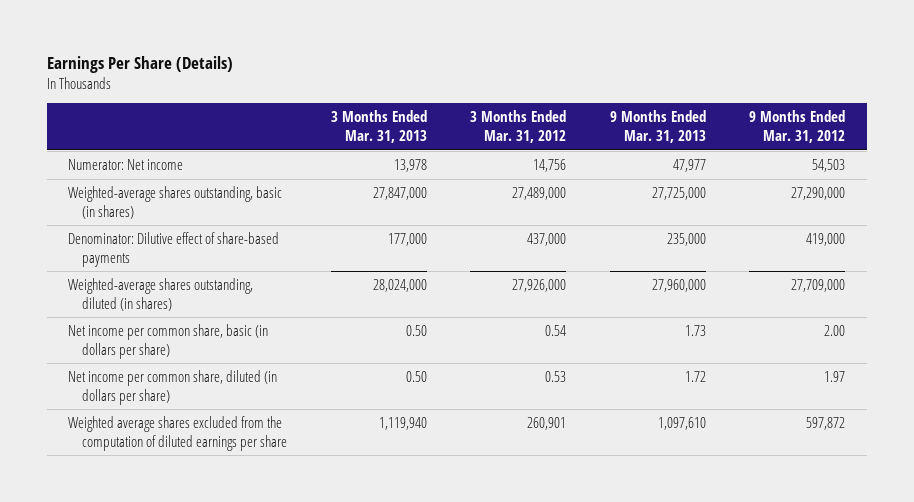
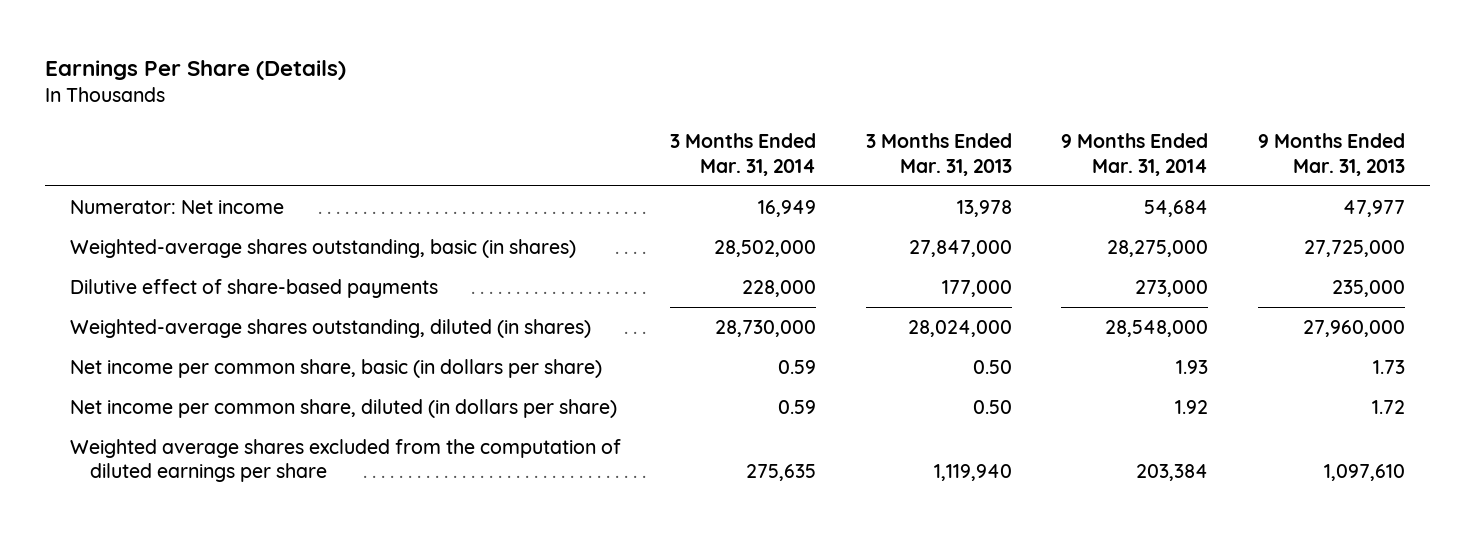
- | 3 Months Ended Mar. 31, 2013 | 3 Months Ended Mar. 31, 2012 | 9 Months Ended Mar. 31, 2013 | 9 Months Ended Mar. 31, 2012
+ | 3 Months Ended Mar. 31, 2014 | 3 Months Ended Mar. 31, 2013 | 9 Months Ended Mar. 31, 2014 | 9 Months Ended Mar. 31, 2013
- Denominator: Dilutive effect of share-based payments | 177,000 | 437,000 | 235,000 | 419,000
+ Dilutive effect of share-based payments | 228,000 | 177,000 | 273,000 | 235,000

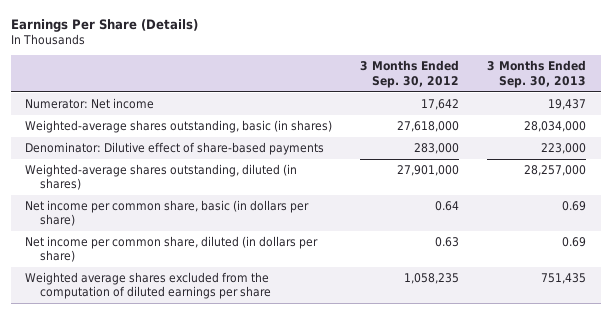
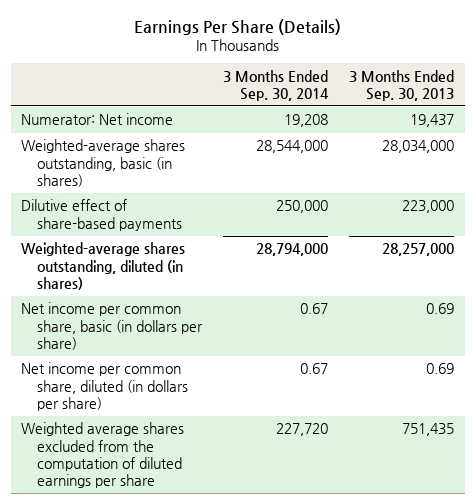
- | 3 Months Ended Sep. 30, 2012 | 3 Months Ended Sep. 30, 2013
+ | 3 Months Ended Sep. 30, 2014 | 3 Months Ended Sep. 30, 2013
- Denominator: Dilutive effect of share-based payments | 283,000 | 223,000
+ Dilutive effect of share-based payments | 250,000 | 223,000

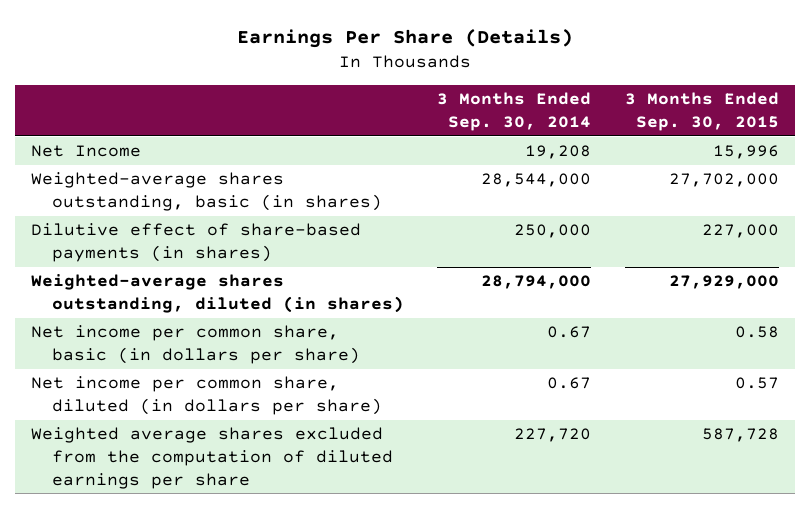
- | 3 Months Ended Sep. 30, 2014 | 3 Months Ended Sep. 30, 2013
+ | 3 Months Ended Sep. 30, 2014 | 3 Months Ended Sep. 30, 2015
- Numerator: Net income | 19,208 | 19,437
+ Net Income | 19,208 | 15,996
- Dilutive effect of share-based payments | 250,000 | 223,000
+ Dilutive effect of share-based payments (in shares) | 250,000 | 227,000

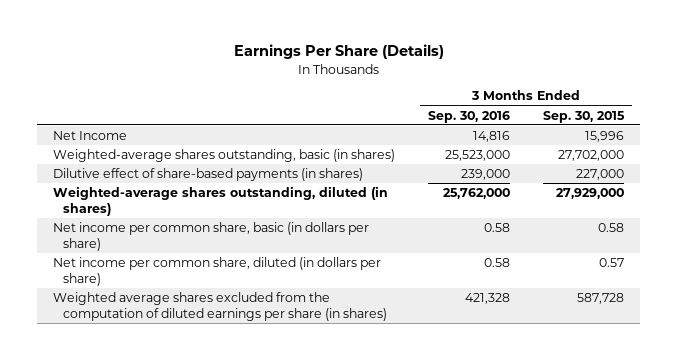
- | 3 Months Ended Sep. 30, 2014 | 3 Months Ended Sep. 30, 2015
+ | 3 Months Ended Sep. 30, 2016 | 3 Months Ended Sep. 30, 2015
- Weighted average shares excluded from the computation of diluted earnings per share | 227,720 | 587,728
+ Weighted average shares excluded from the computation of diluted earnings per share (in shares) | 421,328 | 587,728

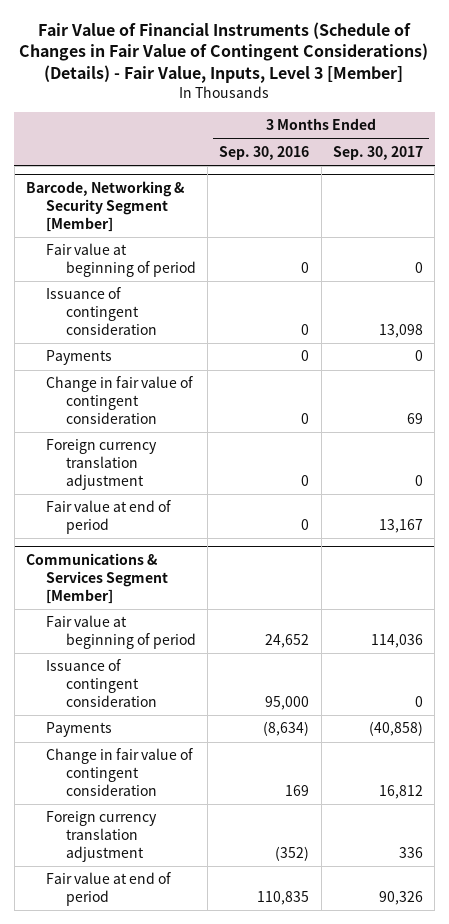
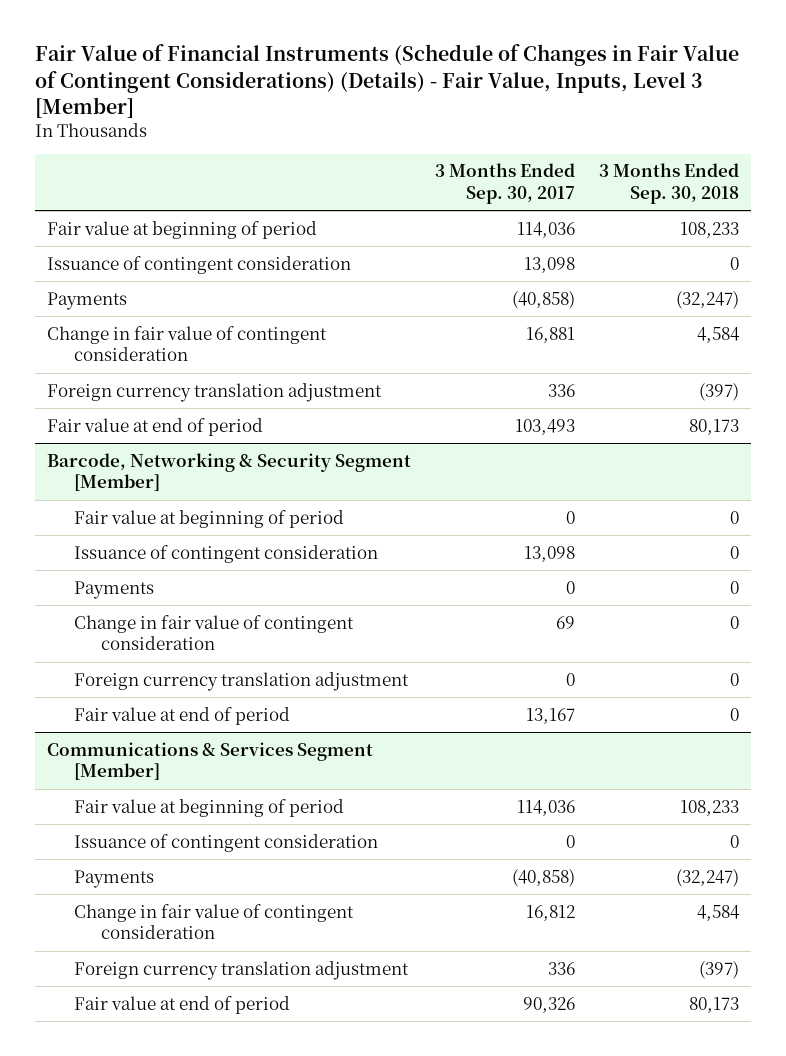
- | 3 Months Ended Sep. 30, 2016 | 3 Months Ended Sep. 30, 2017
+ | 3 Months Ended Sep. 30, 2017 | 3 Months Ended Sep. 30, 2018
+ Fair value at beginning of period | 114,036 | 108,233
+ Issuance of contingent consideration | 13,098 | 0
+ Payments | (40,858) | (32,247)
+ Change in fair value of contingent consideration | 16,881 | 4,584
+ Foreign currency translation adjustment | 336 | (397)
+ Fair value at end of period | 103,493 | 80,173

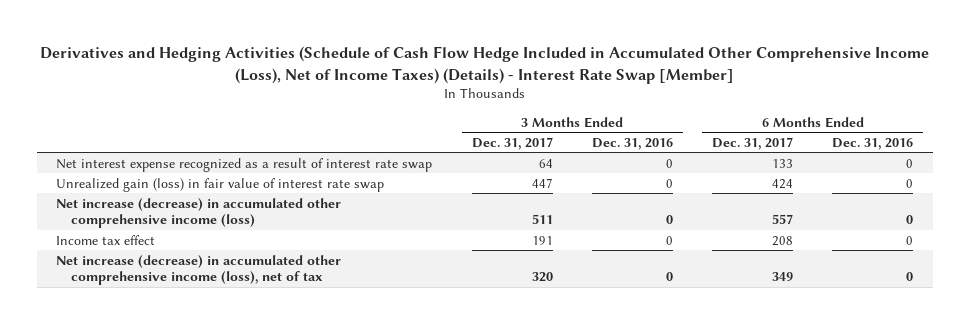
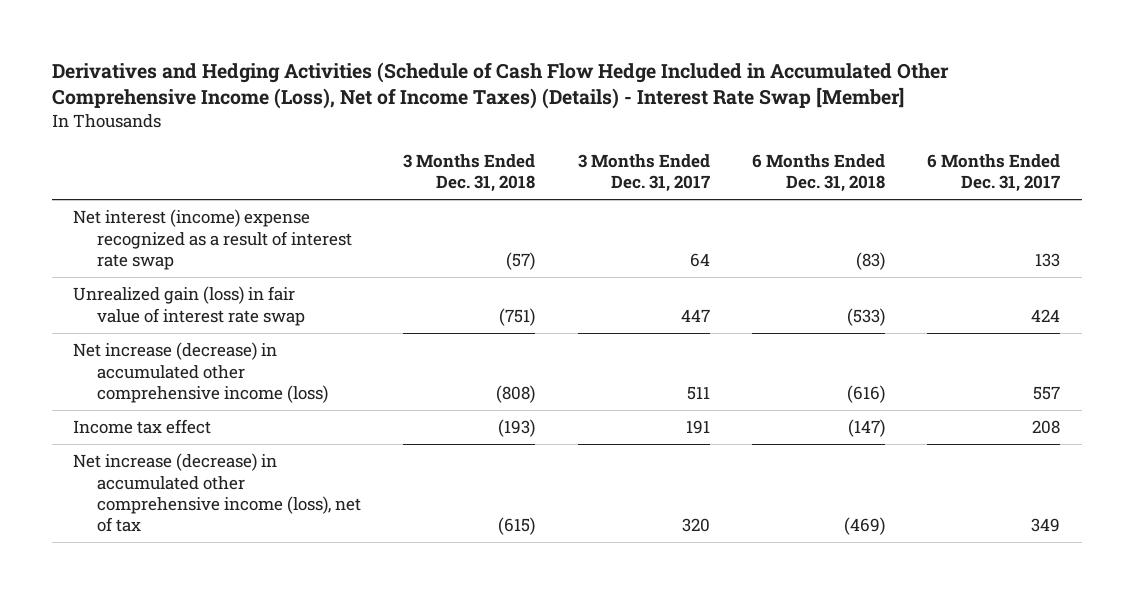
- | 3 Months Ended Dec. 31, 2017 | 3 Months Ended Dec. 31, 2016 | 6 Months Ended Dec. 31, 2017 | 6 Months Ended Dec. 31, 2016
+ | 3 Months Ended Dec. 31, 2018 | 3 Months Ended Dec. 31, 2017 | 6 Months Ended Dec. 31, 2018 | 6 Months Ended Dec. 31, 2017
- Net interest expense recognized as a result of interest rate swap | 64 | 0 | 133 | 0
+ Net interest (income) expense recognized as a result of interest rate swap | (57) | 64 | (83) | 133

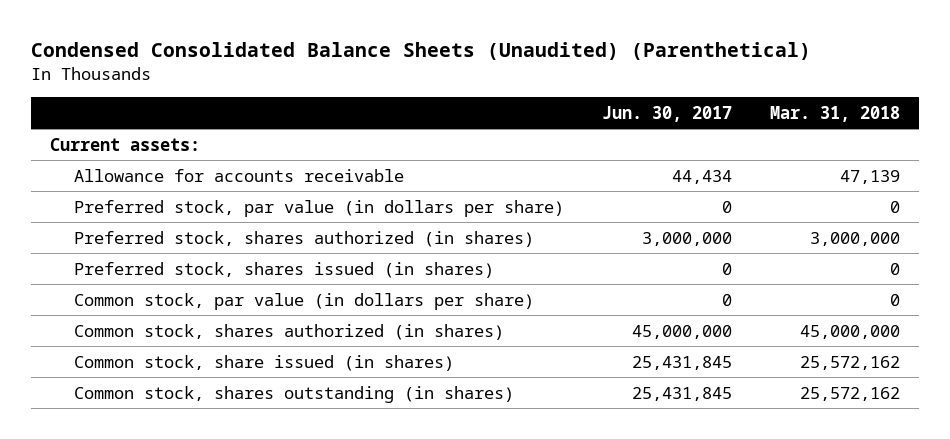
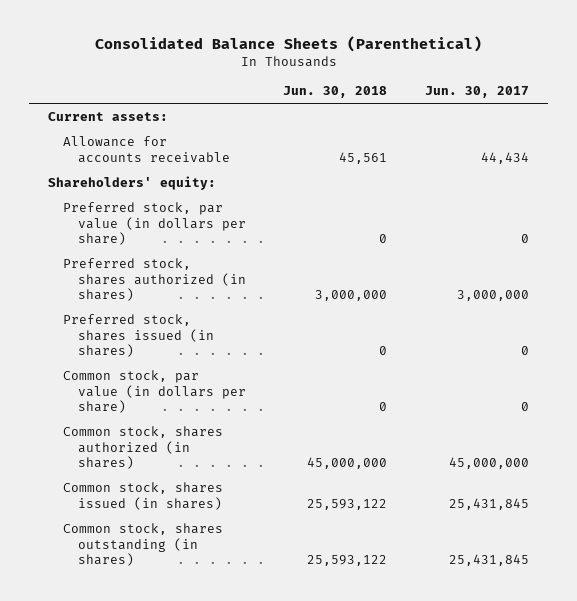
- Condensed Consolidated Balance Sheets (Unaudited) (Parenthetical)
+ Consolidated Balance Sheets (Parenthetical)
- | Jun. 30, 2017 | Mar. 31, 2018
+ | Jun. 30, 2018 | Jun. 30, 2017
+ Shareholders' equity:
- Common stock, share issued (in shares) | 25,431,845 | 25,572,162
+ Common stock, shares issued (in shares) | 25,593,122 | 25,431,845

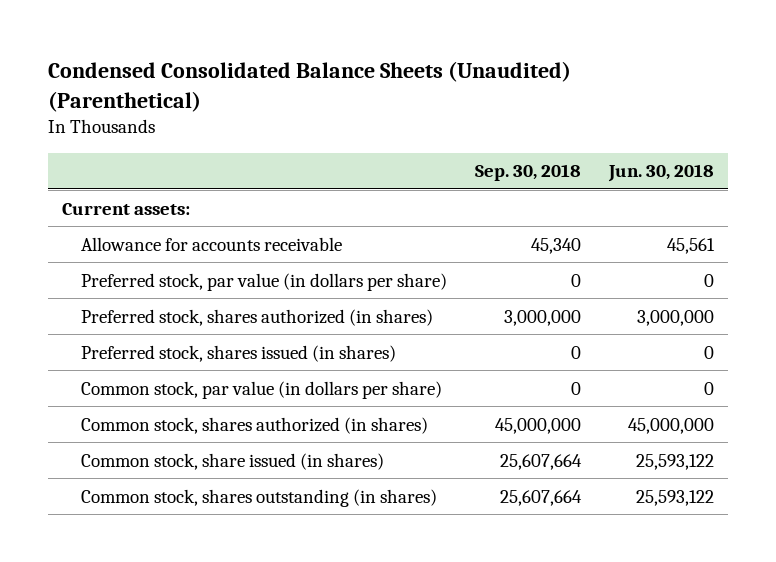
- Consolidated Balance Sheets (Parenthetical)
+ Condensed Consolidated Balance Sheets (Unaudited) (Parenthetical)
- | Jun. 30, 2018 | Jun. 30, 2017
+ | Sep. 30, 2018 | Jun. 30, 2018
- Shareholders' equity:
- Common stock, shares issued (in shares) | 25,593,122 | 25,431,845
+ Common stock, share issued (in shares) | 25,607,664 | 25,593,122

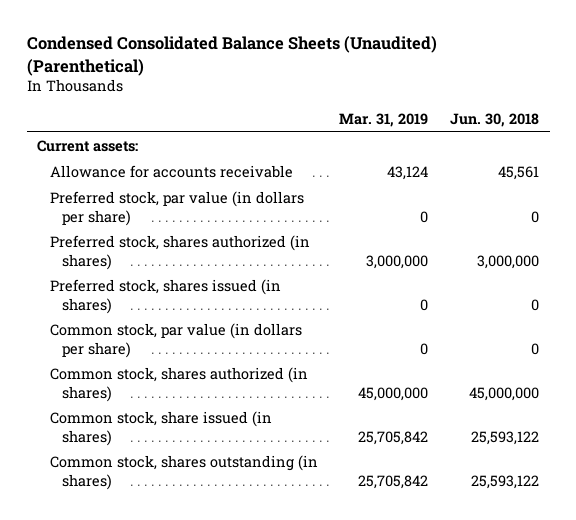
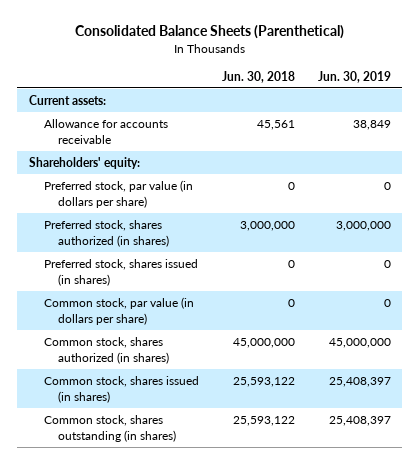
- Condensed Consolidated Balance Sheets (Unaudited) (Parenthetical)
+ Consolidated Balance Sheets (Parenthetical)
- | Mar. 31, 2019 | Jun. 30, 2018
+ | Jun. 30, 2018 | Jun. 30, 2019
+ Shareholders' equity:
- Common stock, share issued (in shares) | 25,705,842 | 25,593,122
+ Common stock, shares issued (in shares) | 25,593,122 | 25,408,397

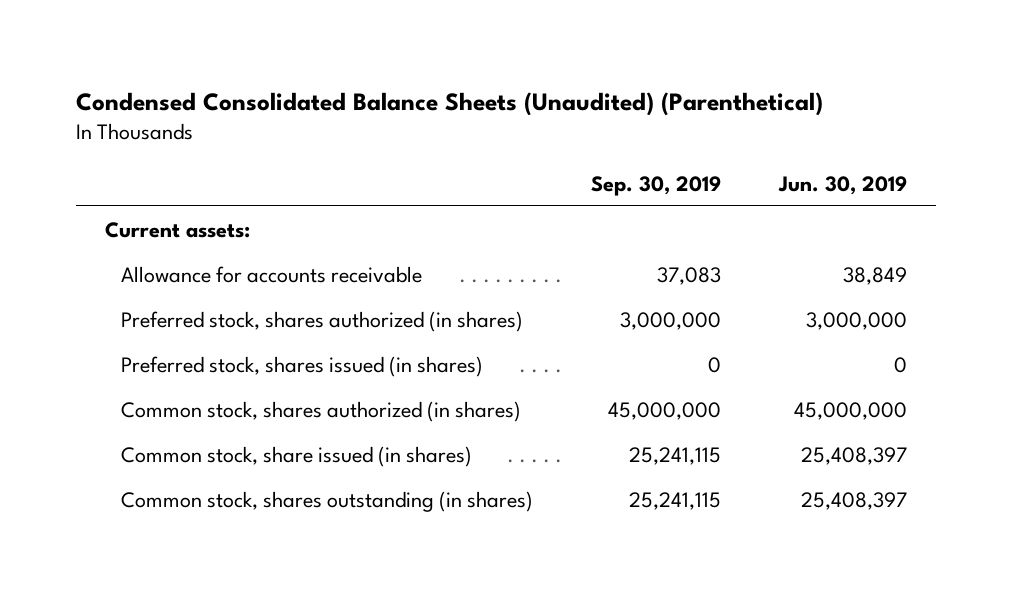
- Consolidated Balance Sheets (Parenthetical)
+ Condensed Consolidated Balance Sheets (Unaudited) (Parenthetical)
- | Jun. 30, 2018 | Jun. 30, 2019
+ | Sep. 30, 2019 | Jun. 30, 2019
- Shareholders' equity:
- Preferred stock, par value (in dollars per share) | 0 | 0
- Common stock, par value (in dollars per share) | 0 | 0
- Common stock, shares issued (in shares) | 25,593,122 | 25,408,397
+ Common stock, share issued (in shares) | 25,241,115 | 25,408,397

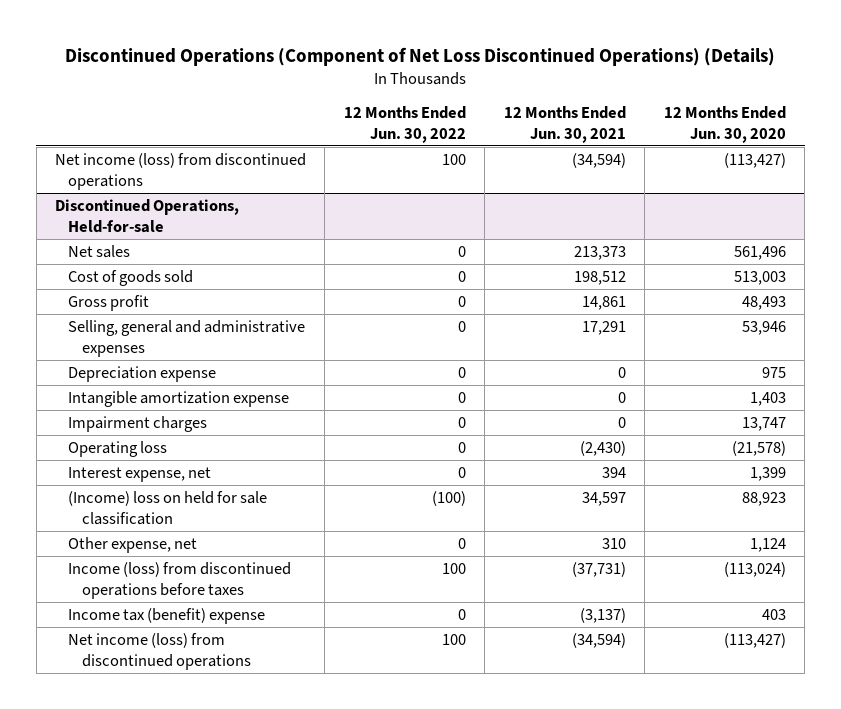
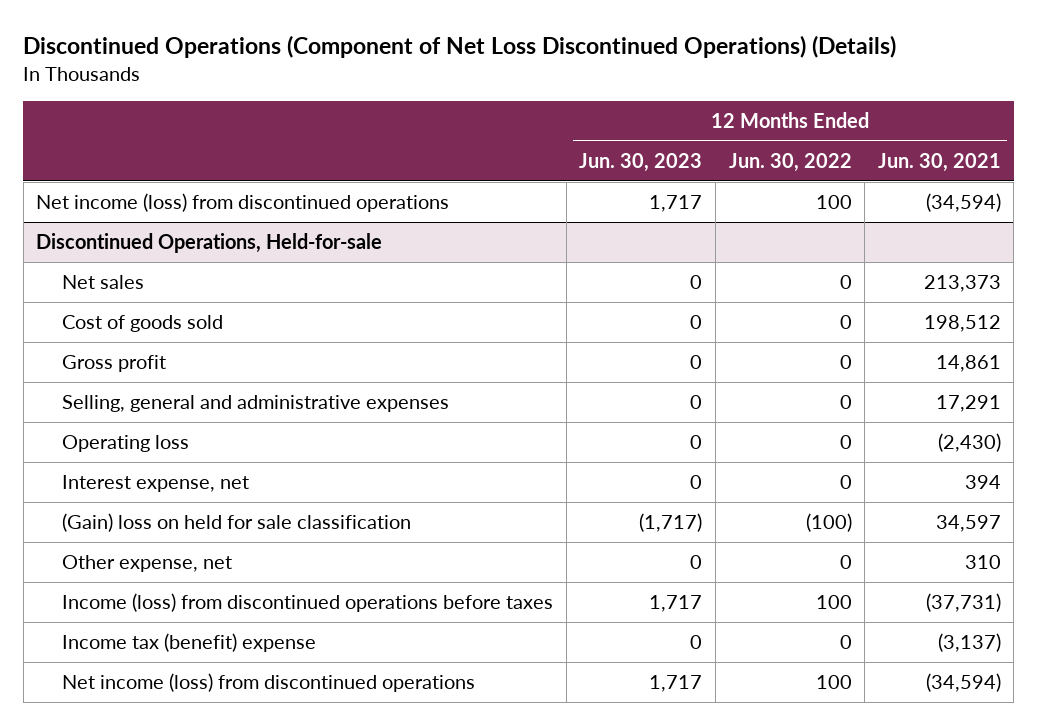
- | 12 Months Ended Jun. 30, 2022 | 12 Months Ended Jun. 30, 2021 | 12 Months Ended Jun. 30, 2020
+ | 12 Months Ended Jun. 30, 2023 | 12 Months Ended Jun. 30, 2022 | 12 Months Ended Jun. 30, 2021
@ Discontinued Operations, Held-for-sale
- Depreciation expense | 0 | 0 | 975
- Intangible amortization expense | 0 | 0 | 1,403
- Impairment charges | 0 | 0 | 13,747
- (Income) loss on held for sale classification | (100) | 34,597 | 88,923
+ (Gain) loss on held for sale classification | (1,717) | (100) | 34,597

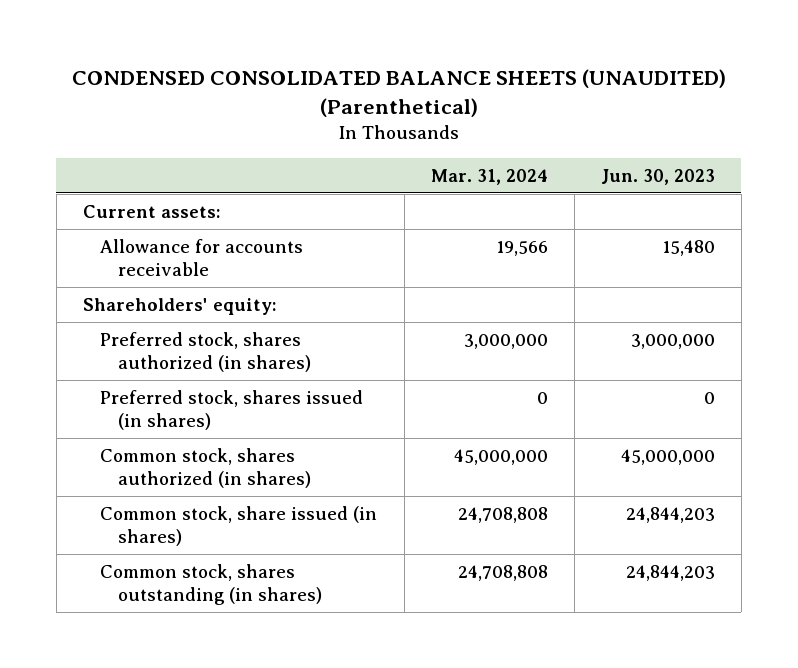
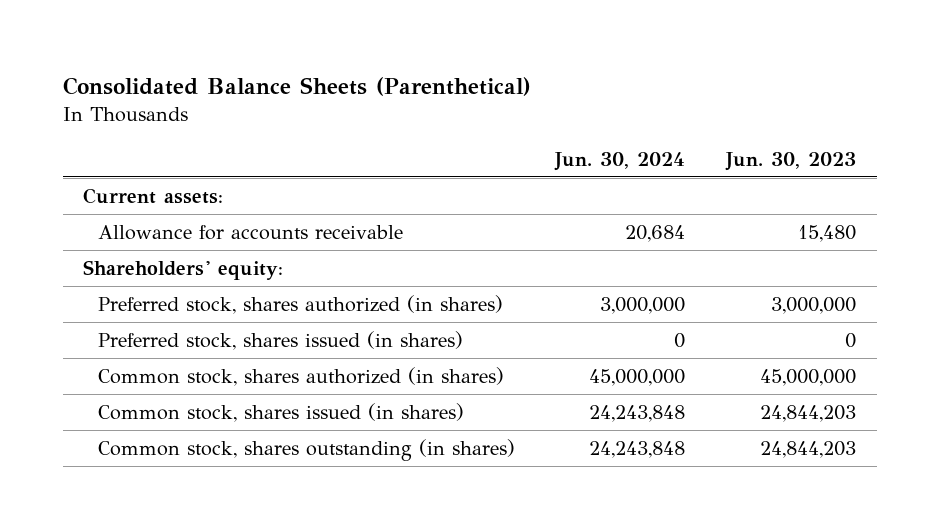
- CONDENSED CONSOLIDATED BALANCE SHEETS (UNAUDITED) (Parenthetical)
+ Consolidated Balance Sheets (Parenthetical)
- | Mar. 31, 2024 | Jun. 30, 2023
+ | Jun. 30, 2024 | Jun. 30, 2023
- Common stock, share issued (in shares) | 24,708,808 | 24,844,203
+ Common stock, shares issued (in shares) | 24,243,848 | 24,844,203

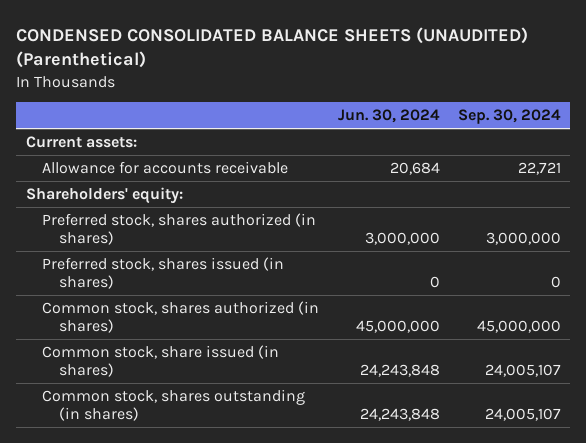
- Consolidated Balance Sheets (Parenthetical)
+ CONDENSED CONSOLIDATED BALANCE SHEETS (UNAUDITED) (Parenthetical)
- | Jun. 30, 2024 | Jun. 30, 2023
+ | Jun. 30, 2024 | Sep. 30, 2024
- Common stock, shares issued (in shares) | 24,243,848 | 24,844,203
+ Common stock, share issued (in shares) | 24,243,848 | 24,005,107

